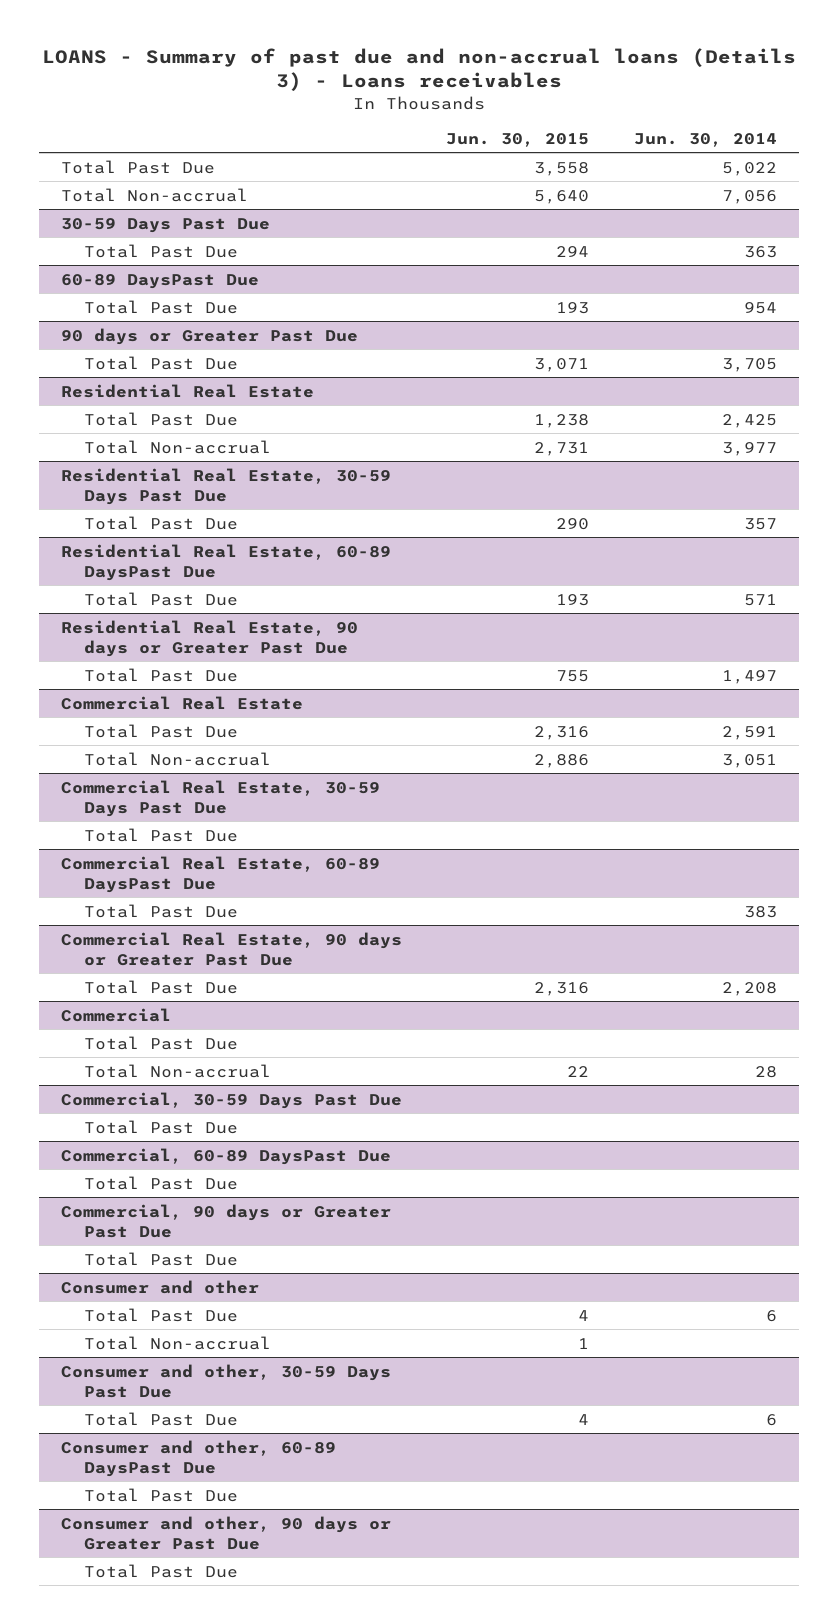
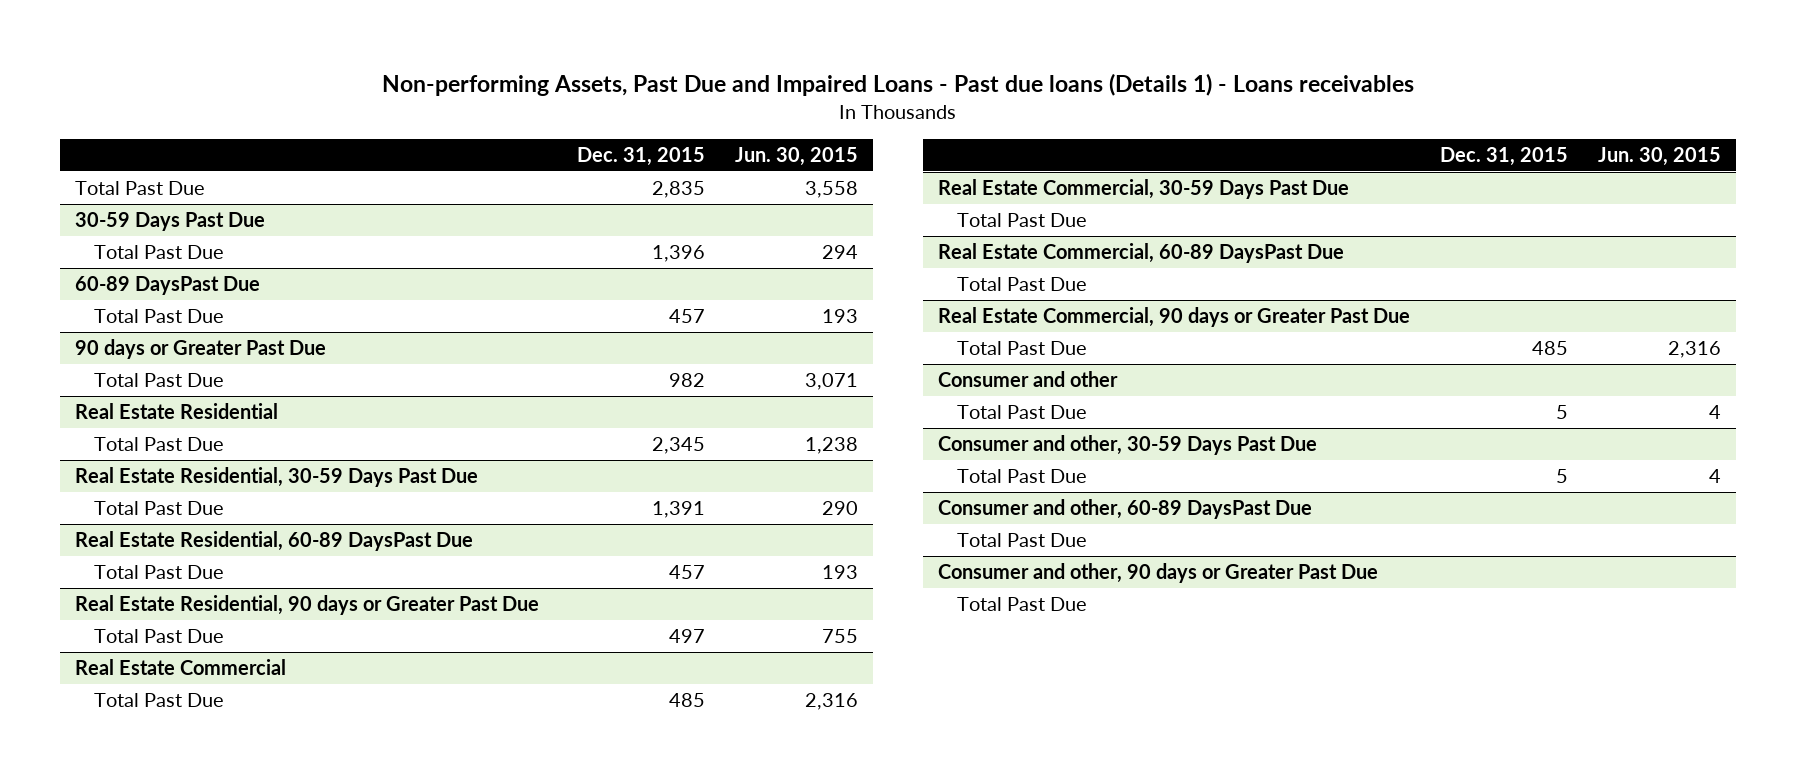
- LOANS - Summary of past due and non-accrual loans (Details 3) - Loans receivables
+ Non-performing Assets, Past Due and Impaired Loans - Past due loans (Details 1) - Loans receivables
- | Jun. 30, 2015 | Jun. 30, 2014
+ | Dec. 31, 2015 | Jun. 30, 2015
- Total Non-accrual | 5,640 | 7,056
- Residential Real Estate
+ Real Estate Residential
- Total Non-accrual | 2,731 | 3,977
- Residential Real Estate, 30-59 Days Past Due
+ Real Estate Residential, 30-59 Days Past Due
- Residential Real Estate, 60-89 DaysPast Due
+ Real Estate Residential, 60-89 DaysPast Due
- Residential Real Estate, 90 days or Greater Past Due
+ Real Estate Residential, 90 days or Greater Past Due
- Commercial Real Estate
+ Real Estate Commercial
- Total Non-accrual | 2,886 | 3,051
- Commercial Real Estate, 30-59 Days Past Due
+ Real Estate Commercial, 30-59 Days Past Due
- Commercial Real Estate, 60-89 DaysPast Due
+ Real Estate Commercial, 60-89 DaysPast Due
- Commercial Real Estate, 90 days or Greater Past Due
+ Real Estate Commercial, 90 days or Greater Past Due
- Commercial
- Total Past Due
- Total Non-accrual | 22 | 28
- Commercial, 30-59 Days Past Due
- Total Past Due
- Commercial, 60-89 DaysPast Due
- Total Past Due
- Commercial, 90 days or Greater Past Due
- Total Past Due
@ Consumer and other
- Total Non-accrual | 1 |

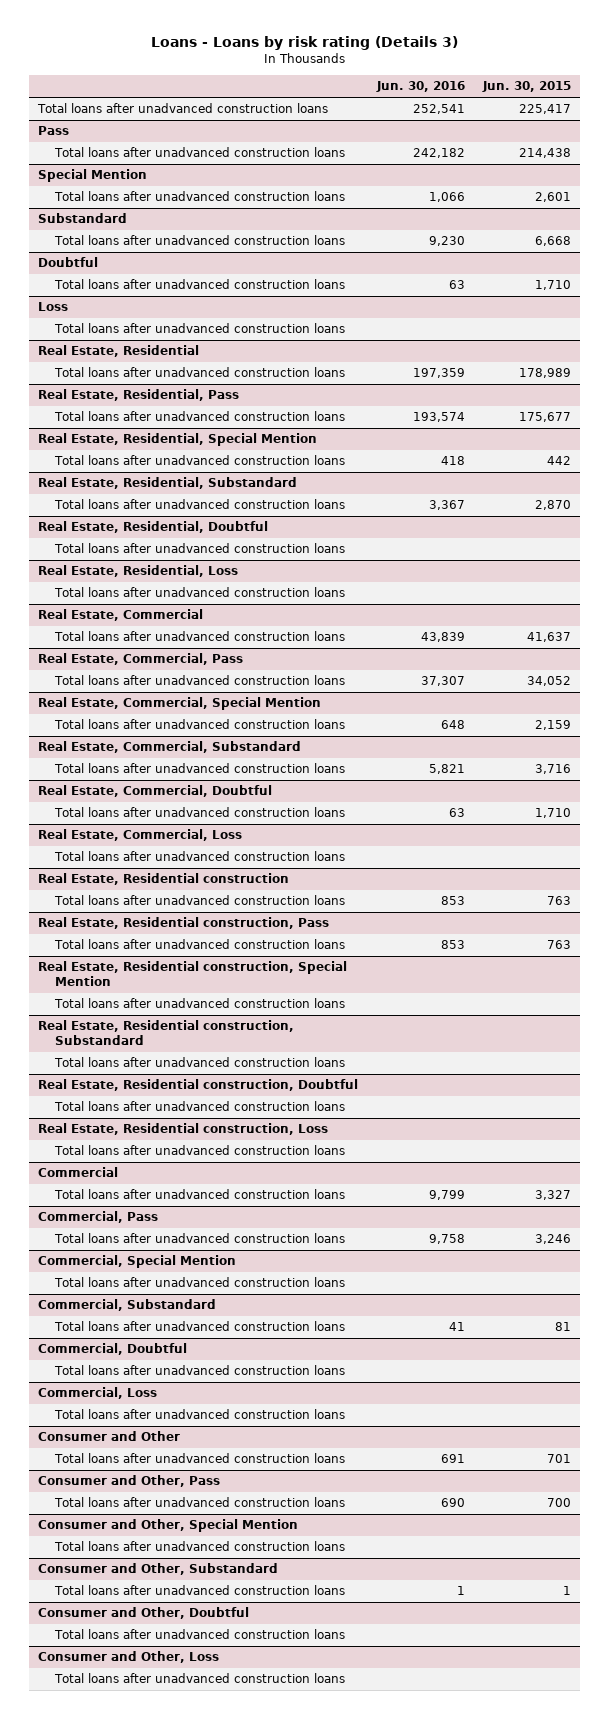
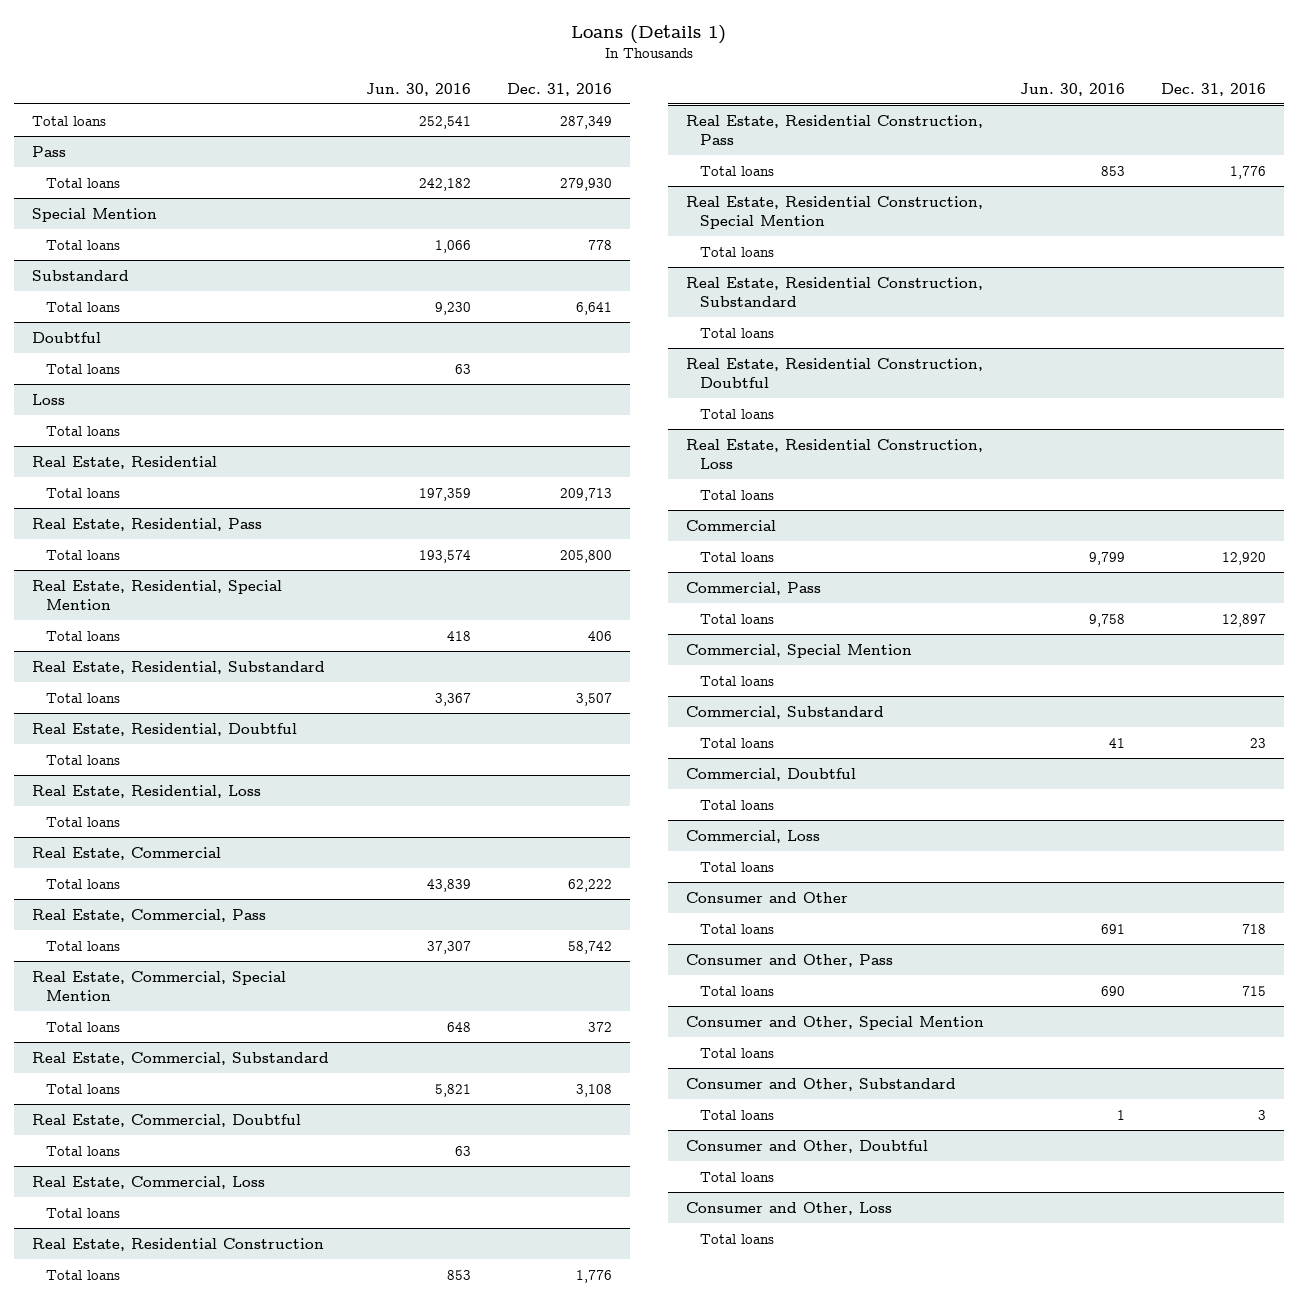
- Loans - Loans by risk rating (Details 3)
+ Loans (Details 1)
- | Jun. 30, 2016 | Jun. 30, 2015
+ | Jun. 30, 2016 | Dec. 31, 2016
- Total loans after unadvanced construction loans | 252,541 | 225,417
+ Total loans | 252,541 | 287,349
@ Pass
- Total loans after unadvanced construction loans | 242,182 | 214,438
+ Total loans | 242,182 | 279,930
@ Special Mention
- Total loans after unadvanced construction loans | 1,066 | 2,601
+ Total loans | 1,066 | 778
@ Substandard
- Total loans after unadvanced construction loans | 9,230 | 6,668
+ Total loans | 9,230 | 6,641
@ Doubtful
- Total loans after unadvanced construction loans | 63 | 1,710
+ Total loans | 63 |
@ Loss
- Total loans after unadvanced construction loans
+ Total loans
@ Real Estate, Residential
- Total loans after unadvanced construction loans | 197,359 | 178,989
+ Total loans | 197,359 | 209,713
@ Real Estate, Residential, Pass
- Total loans after unadvanced construction loans | 193,574 | 175,677
+ Total loans | 193,574 | 205,800
@ Real Estate, Residential, Special Mention
- Total loans after unadvanced construction loans | 418 | 442
+ Total loans | 418 | 406
@ Real Estate, Residential, Substandard
- Total loans after unadvanced construction loans | 3,367 | 2,870
+ Total loans | 3,367 | 3,507
@ Real Estate, Residential, Doubtful
- Total loans after unadvanced construction loans
+ Total loans
@ Real Estate, Residential, Loss
- Total loans after unadvanced construction loans
+ Total loans
@ Real Estate, Commercial
- Total loans after unadvanced construction loans | 43,839 | 41,637
+ Total loans | 43,839 | 62,222
@ Real Estate, Commercial, Pass
- Total loans after unadvanced construction loans | 37,307 | 34,052
+ Total loans | 37,307 | 58,742
@ Real Estate, Commercial, Special Mention
- Total loans after unadvanced construction loans | 648 | 2,159
+ Total loans | 648 | 372
@ Real Estate, Commercial, Substandard
- Total loans after unadvanced construction loans | 5,821 | 3,716
+ Total loans | 5,821 | 3,108
@ Real Estate, Commercial, Doubtful
- Total loans after unadvanced construction loans | 63 | 1,710
+ Total loans | 63 |
@ Real Estate, Commercial, Loss
- Total loans after unadvanced construction loans
- Real Estate, Residential construction
- Total loans after unadvanced construction loans | 853 | 763
- Real Estate, Residential construction, Pass
- Total loans after unadvanced construction loans | 853 | 763
- Real Estate, Residential construction, Special Mention
- Total loans after unadvanced construction loans
- Real Estate, Residential construction, Substandard
- Total loans after unadvanced construction loans
- Real Estate, Residential construction, Doubtful
- Total loans after unadvanced construction loans
- Real Estate, Residential construction, Loss
- Total loans after unadvanced construction loans
@ Real Estate, Commercial, Loss
+ Total loans
+ Real Estate, Residential Construction
+ Total loans | 853 | 1,776
+ Real Estate, Residential Construction, Pass
+ Total loans | 853 | 1,776
+ Real Estate, Residential Construction, Special Mention
+ Total loans
+ Real Estate, Residential Construction, Substandard
+ Total loans
+ Real Estate, Residential Construction, Doubtful
+ Total loans
+ Real Estate, Residential Construction, Loss
+ Total loans
@ Commercial
- Total loans after unadvanced construction loans | 9,799 | 3,327
+ Total loans | 9,799 | 12,920
@ Commercial, Pass
- Total loans after unadvanced construction loans | 9,758 | 3,246
+ Total loans | 9,758 | 12,897
@ Commercial, Special Mention
- Total loans after unadvanced construction loans
+ Total loans
@ Commercial, Substandard
- Total loans after unadvanced construction loans | 41 | 81
+ Total loans | 41 | 23
@ Commercial, Doubtful
- Total loans after unadvanced construction loans
+ Total loans
@ Commercial, Loss
- Total loans after unadvanced construction loans
+ Total loans
@ Consumer and Other
- Total loans after unadvanced construction loans | 691 | 701
+ Total loans | 691 | 718
@ Consumer and Other, Pass
- Total loans after unadvanced construction loans | 690 | 700
+ Total loans | 690 | 715
@ Consumer and Other, Special Mention
- Total loans after unadvanced construction loans
+ Total loans
@ Consumer and Other, Substandard
- Total loans after unadvanced construction loans | 1 | 1
+ Total loans | 1 | 3
@ Consumer and Other, Doubtful
- Total loans after unadvanced construction loans
+ Total loans
@ Consumer and Other, Loss
- Total loans after unadvanced construction loans
+ Total loans

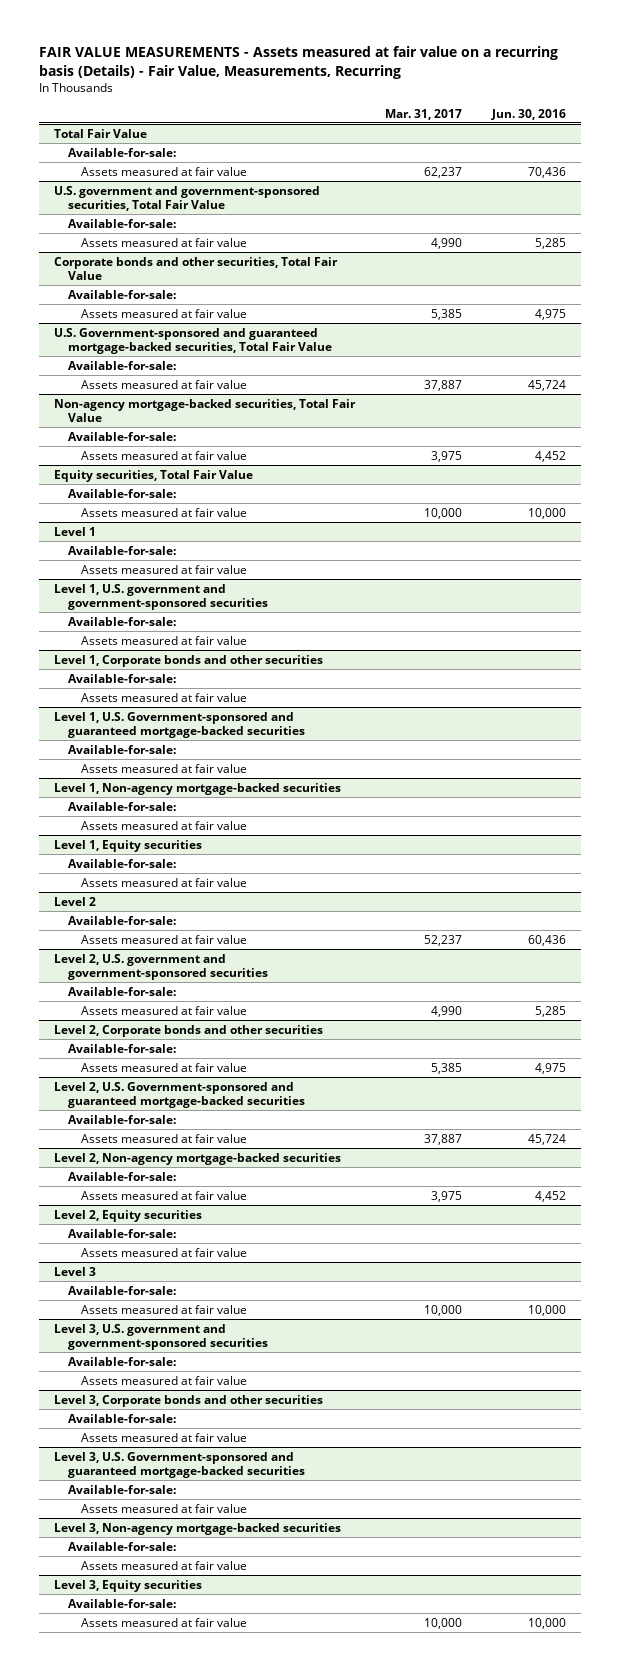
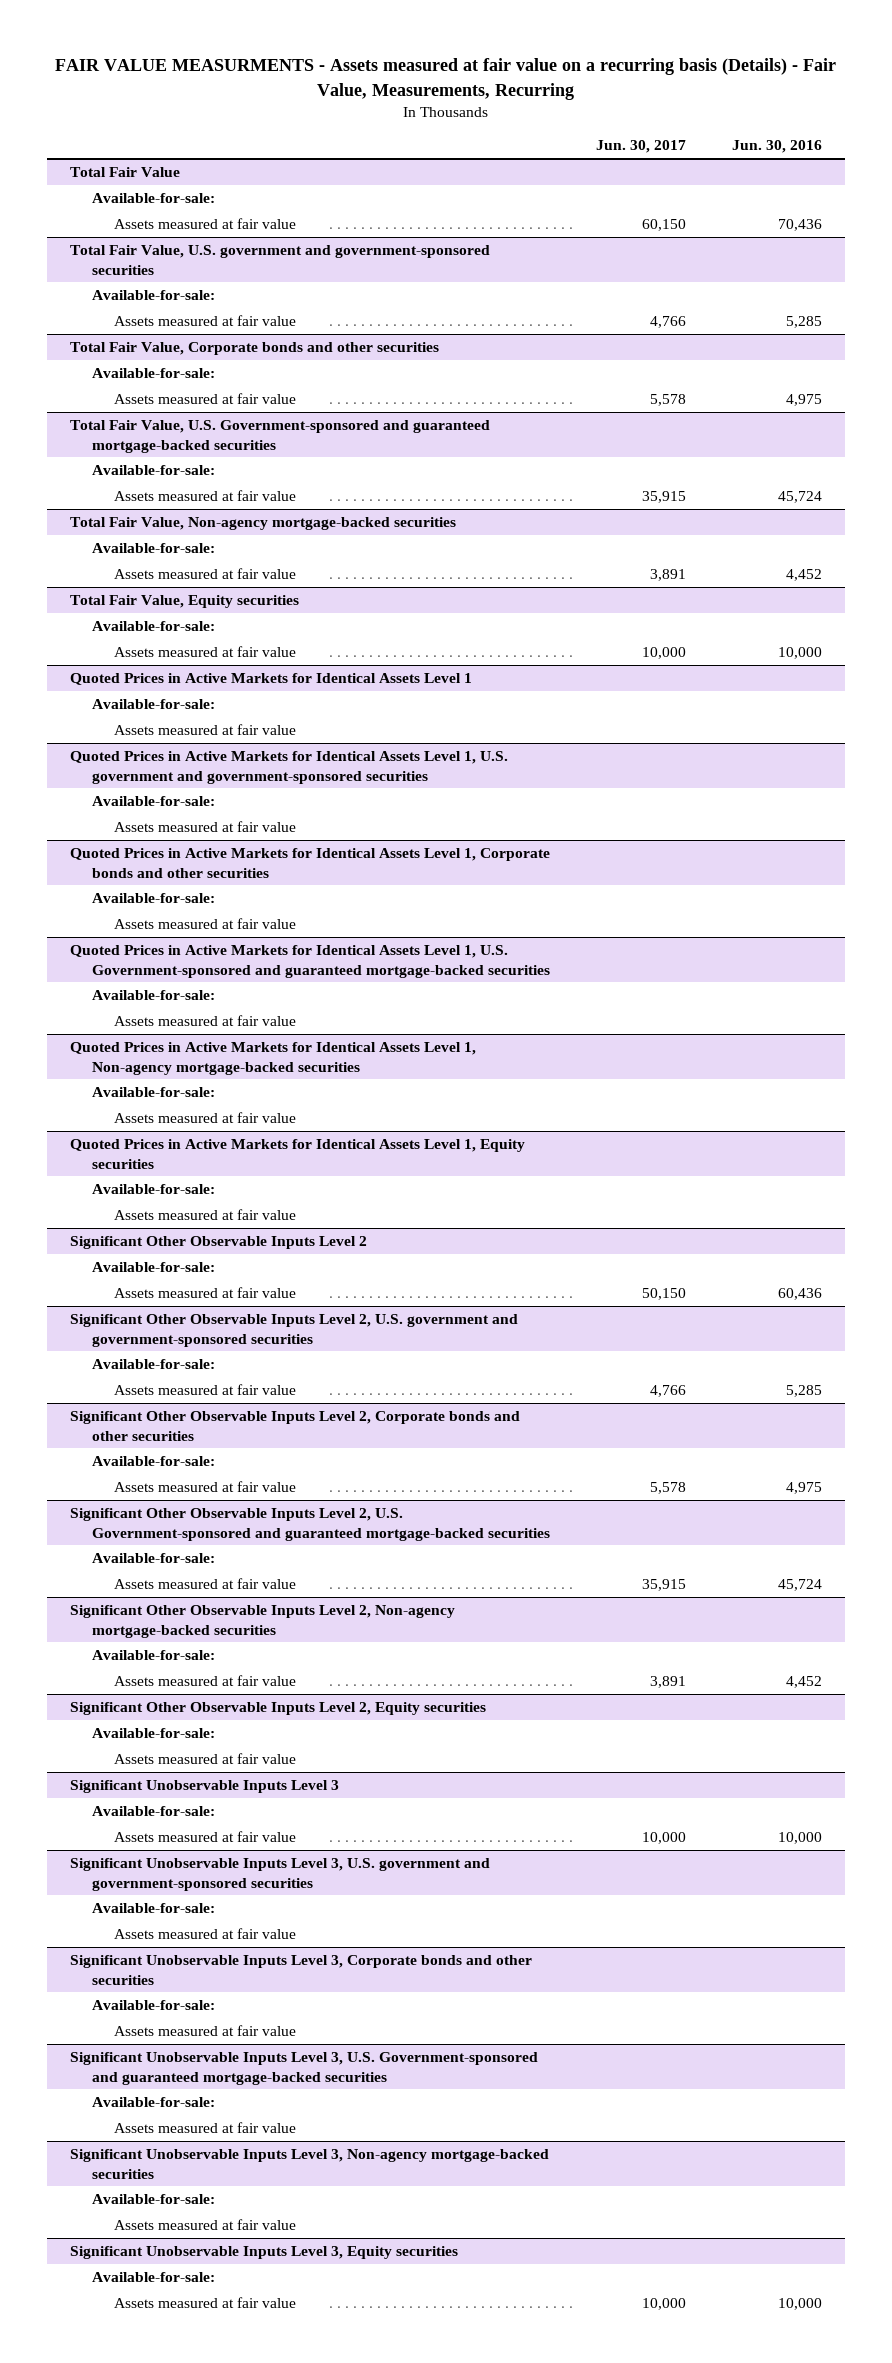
- FAIR VALUE MEASUREMENTS - Assets measured at fair value on a recurring basis (Details) - Fair Value, Measurements, Recurring
+ FAIR VALUE MEASURMENTS - Assets measured at fair value on a recurring basis (Details) - Fair Value, Measurements, Recurring
- | Mar. 31, 2017 | Jun. 30, 2016
+ | Jun. 30, 2017 | Jun. 30, 2016
- U.S. government and government-sponsored securities, Total Fair Value
+ Total Fair Value, U.S. government and government-sponsored securities
- Corporate bonds and other securities, Total Fair Value
+ Total Fair Value, Corporate bonds and other securities
- U.S. Government-sponsored and guaranteed mortgage-backed securities, Total Fair Value
+ Total Fair Value, U.S. Government-sponsored and guaranteed mortgage-backed securities
- Non-agency mortgage-backed securities, Total Fair Value
+ Total Fair Value, Non-agency mortgage-backed securities
- Equity securities, Total Fair Value
+ Total Fair Value, Equity securities
- Level 1
+ Quoted Prices in Active Markets for Identical Assets Level 1
- Level 1, U.S. government and government-sponsored securities
+ Quoted Prices in Active Markets for Identical Assets Level 1, U.S. government and government-sponsored securities
- Level 1, Corporate bonds and other securities
+ Quoted Prices in Active Markets for Identical Assets Level 1, Corporate bonds and other securities
- Level 1, U.S. Government-sponsored and guaranteed mortgage-backed securities
+ Quoted Prices in Active Markets for Identical Assets Level 1, U.S. Government-sponsored and guaranteed mortgage-backed securities
- Level 1, Non-agency mortgage-backed securities
+ Quoted Prices in Active Markets for Identical Assets Level 1, Non-agency mortgage-backed securities
- Level 1, Equity securities
+ Quoted Prices in Active Markets for Identical Assets Level 1, Equity securities
- Level 2
+ Significant Other Observable Inputs Level 2
- Level 2, U.S. government and government-sponsored securities
+ Significant Other Observable Inputs Level 2, U.S. government and government-sponsored securities
- Level 2, Corporate bonds and other securities
+ Significant Other Observable Inputs Level 2, Corporate bonds and other securities
- Level 2, U.S. Government-sponsored and guaranteed mortgage-backed securities
+ Significant Other Observable Inputs Level 2, U.S. Government-sponsored and guaranteed mortgage-backed securities
- Level 2, Non-agency mortgage-backed securities
+ Significant Other Observable Inputs Level 2, Non-agency mortgage-backed securities
- Level 2, Equity securities
+ Significant Other Observable Inputs Level 2, Equity securities
- Level 3
+ Significant Unobservable Inputs Level 3
- Level 3, U.S. government and government-sponsored securities
+ Significant Unobservable Inputs Level 3, U.S. government and government-sponsored securities
- Level 3, Corporate bonds and other securities
+ Significant Unobservable Inputs Level 3, Corporate bonds and other securities
- Level 3, U.S. Government-sponsored and guaranteed mortgage-backed securities
+ Significant Unobservable Inputs Level 3, U.S. Government-sponsored and guaranteed mortgage-backed securities
- Level 3, Non-agency mortgage-backed securities
+ Significant Unobservable Inputs Level 3, Non-agency mortgage-backed securities
- Level 3, Equity securities
+ Significant Unobservable Inputs Level 3, Equity securities

